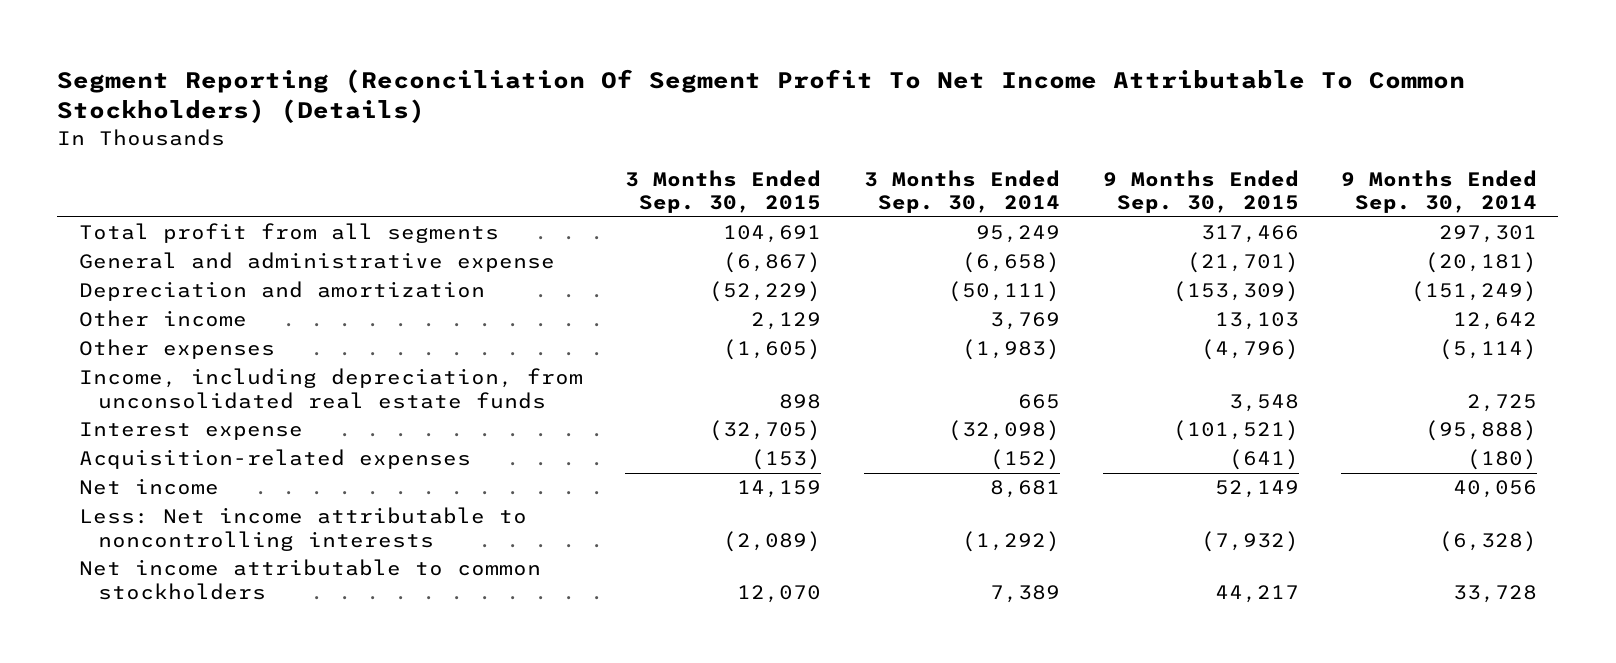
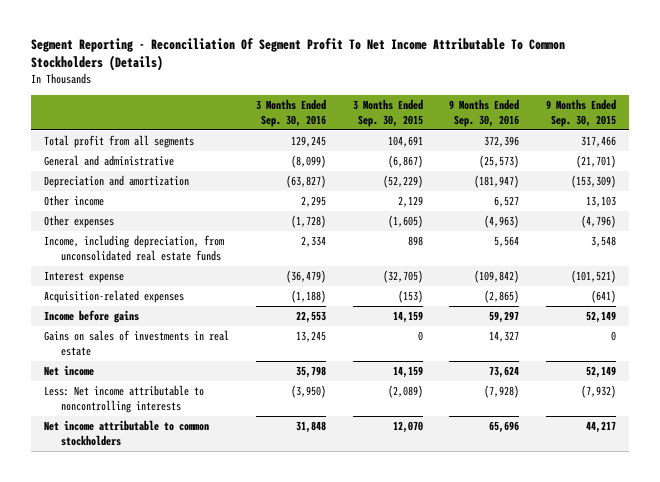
- Segment Reporting (Reconciliation Of Segment Profit To Net Income Attributable To Common Stockholders) (Details)
+ Segment Reporting - Reconciliation Of Segment Profit To Net Income Attributable To Common Stockholders (Details)
- | 3 Months Ended Sep. 30, 2015 | 3 Months Ended Sep. 30, 2014 | 9 Months Ended Sep. 30, 2015 | 9 Months Ended Sep. 30, 2014
+ | 3 Months Ended Sep. 30, 2016 | 3 Months Ended Sep. 30, 2015 | 9 Months Ended Sep. 30, 2016 | 9 Months Ended Sep. 30, 2015
- General and administrative expense | (6,867) | (6,658) | (21,701) | (20,181)
+ General and administrative | (8,099) | (6,867) | (25,573) | (21,701)
+ Income before gains | 22,553 | 14,159 | 59,297 | 52,149
+ Gains on sales of investments in real estate | 13,245 | 0 | 14,327 | 0

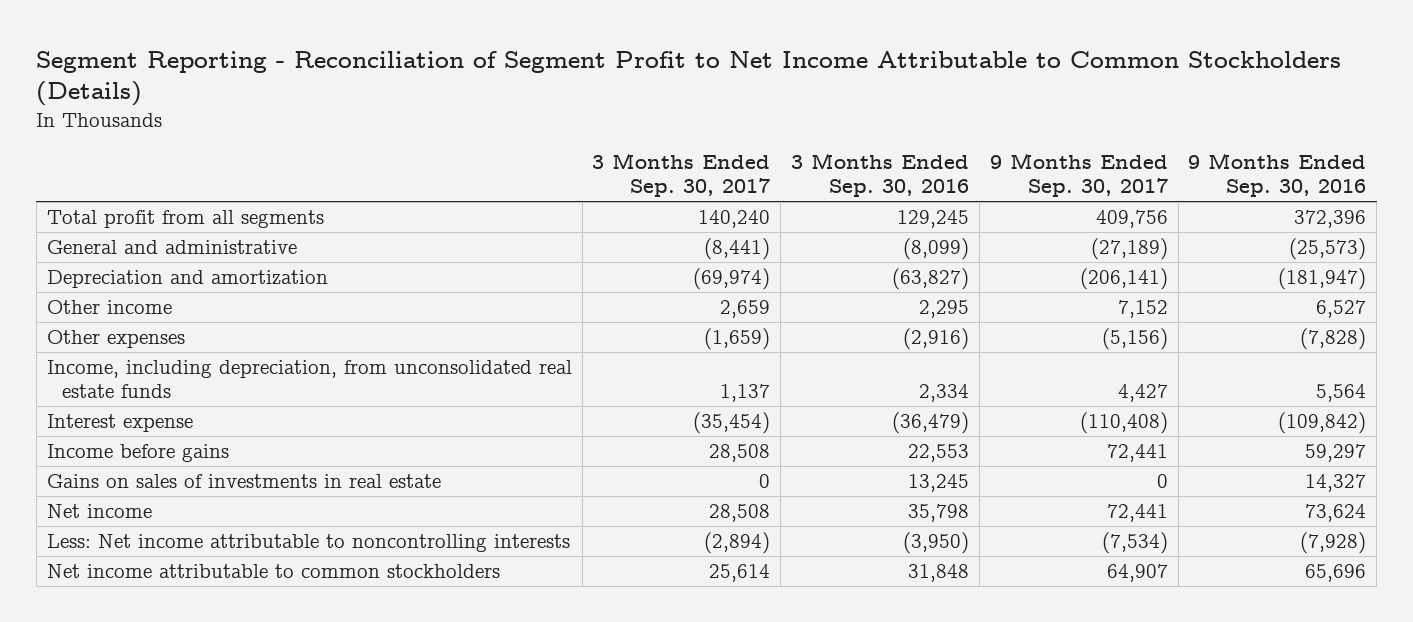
- Segment Reporting - Reconciliation Of Segment Profit To Net Income Attributable To Common Stockholders (Details)
+ Segment Reporting - Reconciliation of Segment Profit to Net Income Attributable to Common Stockholders (Details)
- | 3 Months Ended Sep. 30, 2016 | 3 Months Ended Sep. 30, 2015 | 9 Months Ended Sep. 30, 2016 | 9 Months Ended Sep. 30, 2015
+ | 3 Months Ended Sep. 30, 2017 | 3 Months Ended Sep. 30, 2016 | 9 Months Ended Sep. 30, 2017 | 9 Months Ended Sep. 30, 2016
- Other expenses | (1,728) | (1,605) | (4,963) | (4,796)
+ Other expenses | (1,659) | (2,916) | (5,156) | (7,828)
- Acquisition-related expenses | (1,188) | (153) | (2,865) | (641)

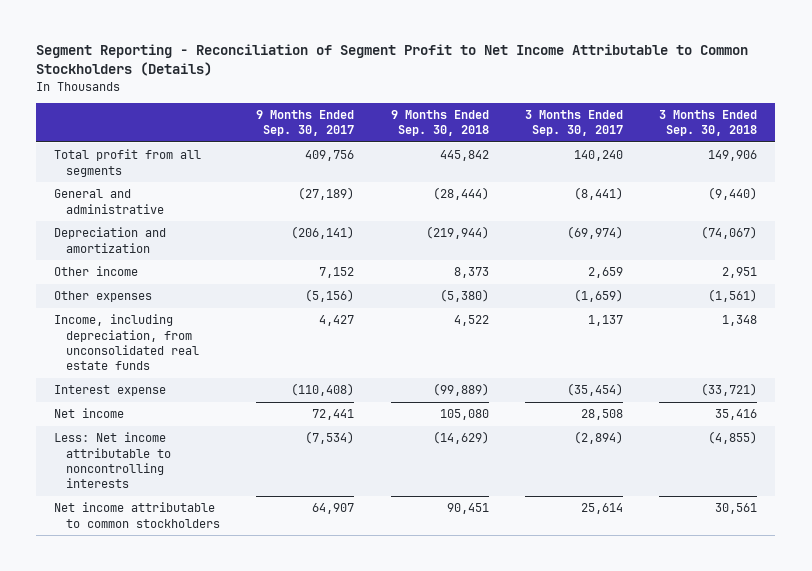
- | 3 Months Ended Sep. 30, 2017 | 3 Months Ended Sep. 30, 2016 | 9 Months Ended Sep. 30, 2017 | 9 Months Ended Sep. 30, 2016
+ | 9 Months Ended Sep. 30, 2017 | 9 Months Ended Sep. 30, 2018 | 3 Months Ended Sep. 30, 2017 | 3 Months Ended Sep. 30, 2018
- Income before gains | 28,508 | 22,553 | 72,441 | 59,297
- Gains on sales of investments in real estate | 0 | 13,245 | 0 | 14,327

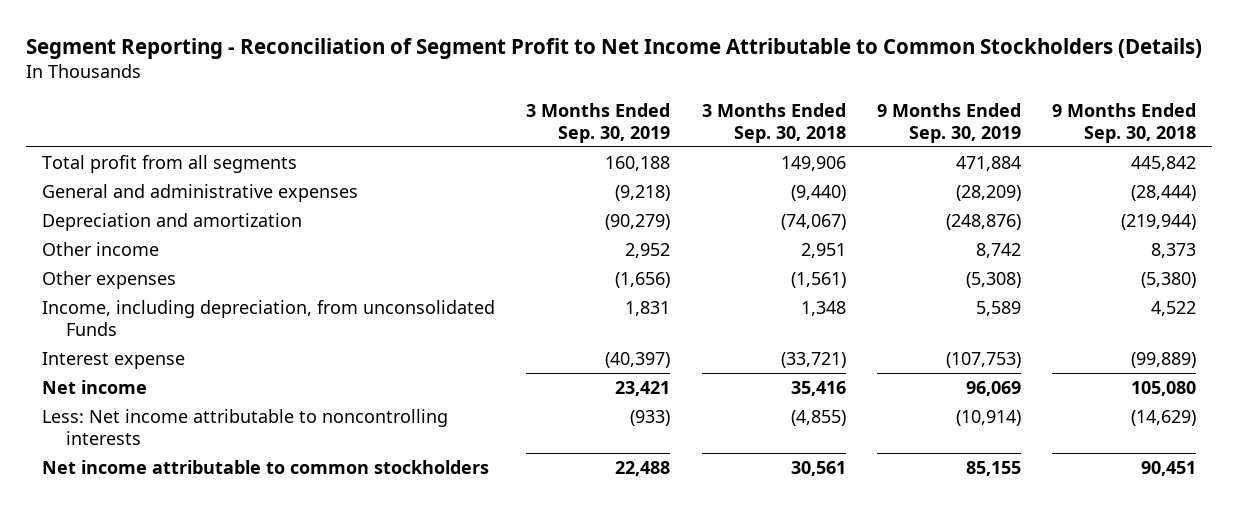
- | 9 Months Ended Sep. 30, 2017 | 9 Months Ended Sep. 30, 2018 | 3 Months Ended Sep. 30, 2017 | 3 Months Ended Sep. 30, 2018
+ | 3 Months Ended Sep. 30, 2019 | 3 Months Ended Sep. 30, 2018 | 9 Months Ended Sep. 30, 2019 | 9 Months Ended Sep. 30, 2018
- General and administrative | (27,189) | (28,444) | (8,441) | (9,440)
+ General and administrative expenses | (9,218) | (9,440) | (28,209) | (28,444)
- Income, including depreciation, from unconsolidated real estate funds | 4,427 | 4,522 | 1,137 | 1,348
+ Income, including depreciation, from unconsolidated Funds | 1,831 | 1,348 | 5,589 | 4,522

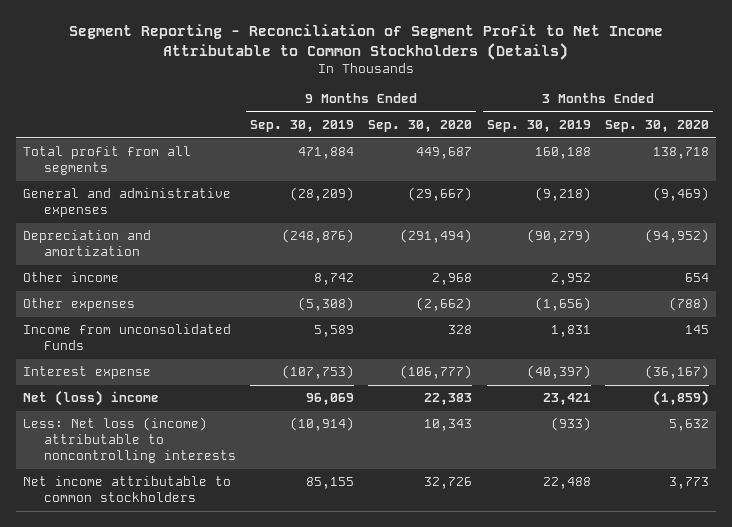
- | 3 Months Ended Sep. 30, 2019 | 3 Months Ended Sep. 30, 2018 | 9 Months Ended Sep. 30, 2019 | 9 Months Ended Sep. 30, 2018
+ | 9 Months Ended Sep. 30, 2019 | 9 Months Ended Sep. 30, 2020 | 3 Months Ended Sep. 30, 2019 | 3 Months Ended Sep. 30, 2020
- Income, including depreciation, from unconsolidated Funds | 1,831 | 1,348 | 5,589 | 4,522
+ Income from unconsolidated Funds | 5,589 | 328 | 1,831 | 145
- Net income | 23,421 | 35,416 | 96,069 | 105,080
- Less: Net income attributable to noncontrolling interests | (933) | (4,855) | (10,914) | (14,629)
+ Net (loss) income | 96,069 | 22,383 | 23,421 | (1,859)
+ Less: Net loss (income) attributable to noncontrolling interests | (10,914) | 10,343 | (933) | 5,632

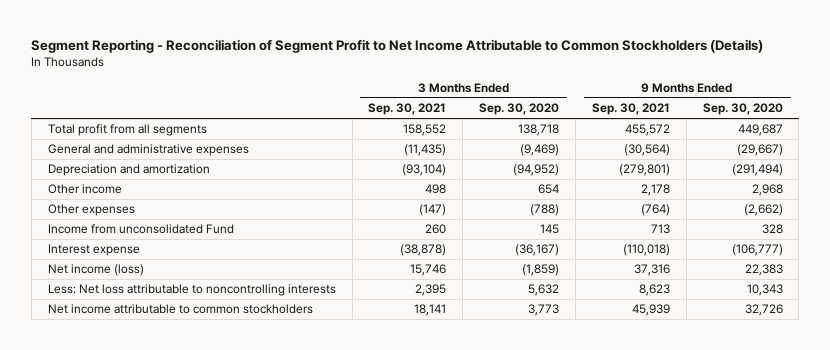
- | 9 Months Ended Sep. 30, 2019 | 9 Months Ended Sep. 30, 2020 | 3 Months Ended Sep. 30, 2019 | 3 Months Ended Sep. 30, 2020
+ | 3 Months Ended Sep. 30, 2021 | 3 Months Ended Sep. 30, 2020 | 9 Months Ended Sep. 30, 2021 | 9 Months Ended Sep. 30, 2020
- Income from unconsolidated Funds | 5,589 | 328 | 1,831 | 145
+ Income from unconsolidated Fund | 260 | 145 | 713 | 328
- Net (loss) income | 96,069 | 22,383 | 23,421 | (1,859)
- Less: Net loss (income) attributable to noncontrolling interests | (10,914) | 10,343 | (933) | 5,632
+ Net income (loss) | 15,746 | (1,859) | 37,316 | 22,383
+ Less: Net loss attributable to noncontrolling interests | 2,395 | 5,632 | 8,623 | 10,343

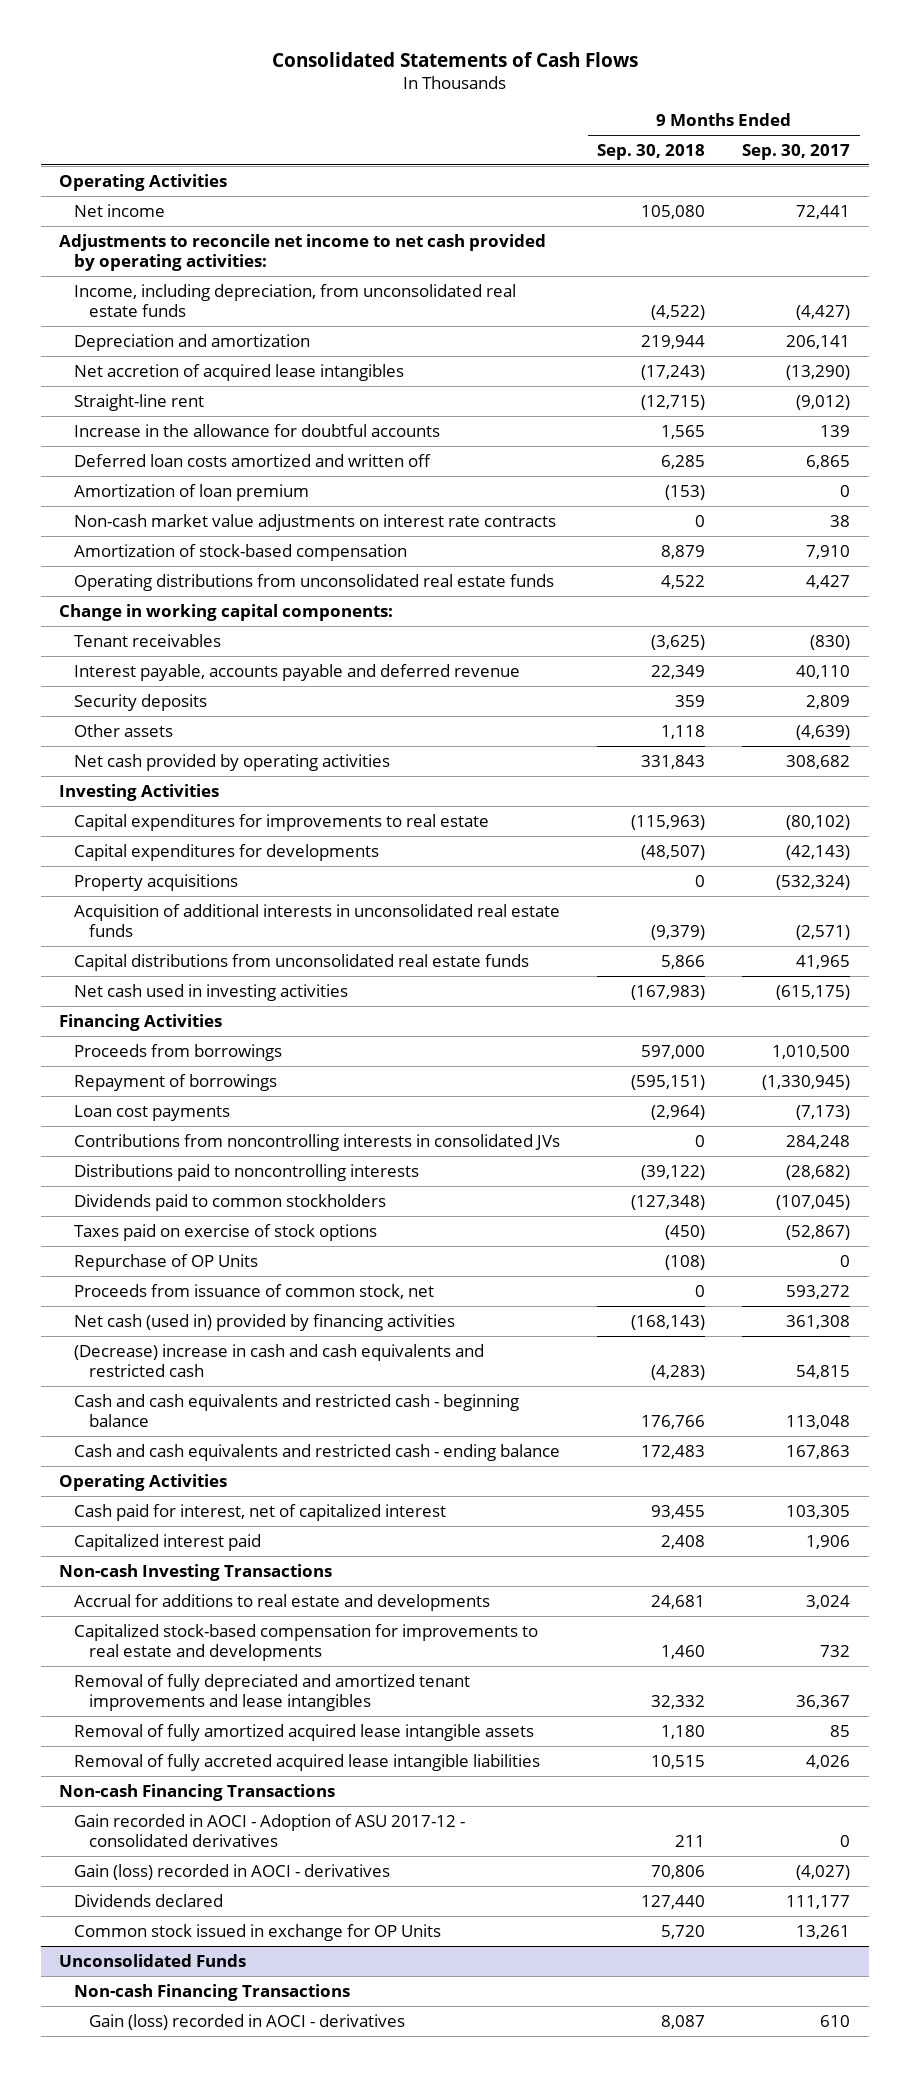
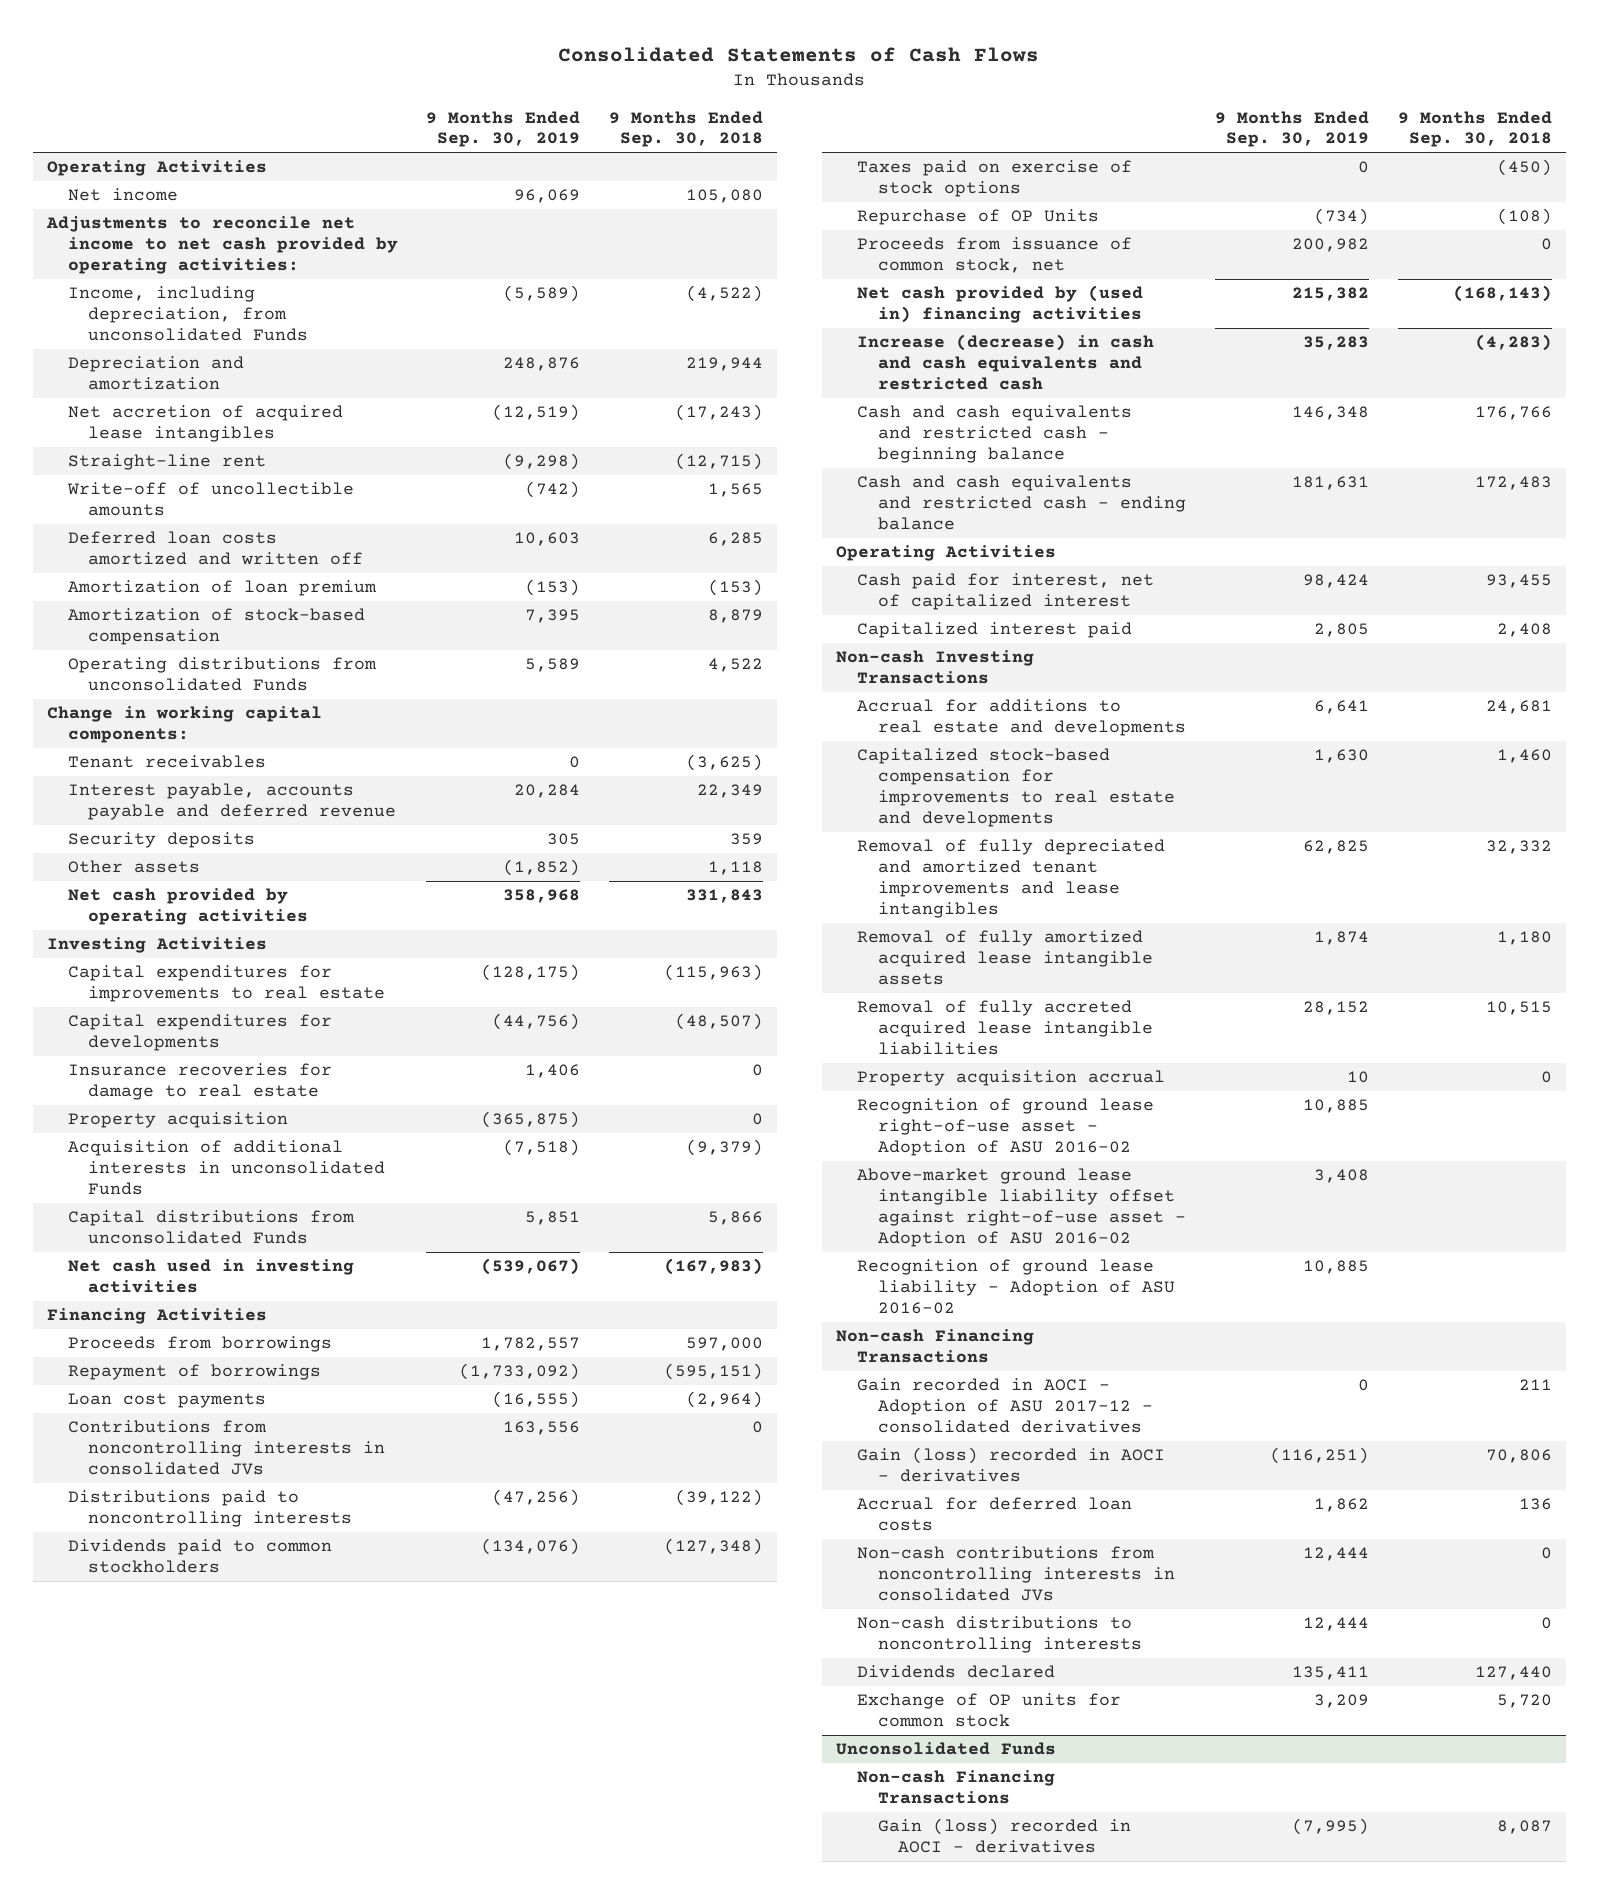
- | 9 Months Ended Sep. 30, 2018 | 9 Months Ended Sep. 30, 2017
+ | 9 Months Ended Sep. 30, 2019 | 9 Months Ended Sep. 30, 2018
- Income, including depreciation, from unconsolidated real estate funds | (4,522) | (4,427)
+ Income, including depreciation, from unconsolidated Funds | (5,589) | (4,522)
- Increase in the allowance for doubtful accounts | 1,565 | 139
+ Write-off of uncollectible amounts | (742) | 1,565
- Non-cash market value adjustments on interest rate contracts | 0 | 38
- Operating distributions from unconsolidated real estate funds | 4,522 | 4,427
+ Operating distributions from unconsolidated Funds | 5,589 | 4,522
- Property acquisitions | 0 | (532,324)
- Acquisition of additional interests in unconsolidated real estate funds | (9,379) | (2,571)
- Capital distributions from unconsolidated real estate funds | 5,866 | 41,965
+ Insurance recoveries for damage to real estate | 1,406 | 0
+ Property acquisition | (365,875) | 0
+ Acquisition of additional interests in unconsolidated Funds | (7,518) | (9,379)
+ Capital distributions from unconsolidated Funds | 5,851 | 5,866
- Net cash (used in) provided by financing activities | (168,143) | 361,308
- (Decrease) increase in cash and cash equivalents and restricted cash | (4,283) | 54,815
+ Net cash provided by (used in) financing activities | 215,382 | (168,143)
+ Increase (decrease) in cash and cash equivalents and restricted cash | 35,283 | (4,283)
+ Property acquisition accrual | 10 | 0
+ Recognition of ground lease right-of-use asset - Adoption of ASU 2016-02 | 10,885 |
+ Above-market ground lease intangible liability offset against right-of-use asset - Adoption of ASU 2016-02 | 3,408 |
+ Recognition of ground lease liability - Adoption of ASU 2016-02 | 10,885 |
+ Accrual for deferred loan costs | 1,862 | 136
+ Non-cash contributions from noncontrolling interests in consolidated JVs | 12,444 | 0
+ Non-cash distributions to noncontrolling interests | 12,444 | 0
- Common stock issued in exchange for OP Units | 5,720 | 13,261
+ Exchange of OP units for common stock | 3,209 | 5,720

